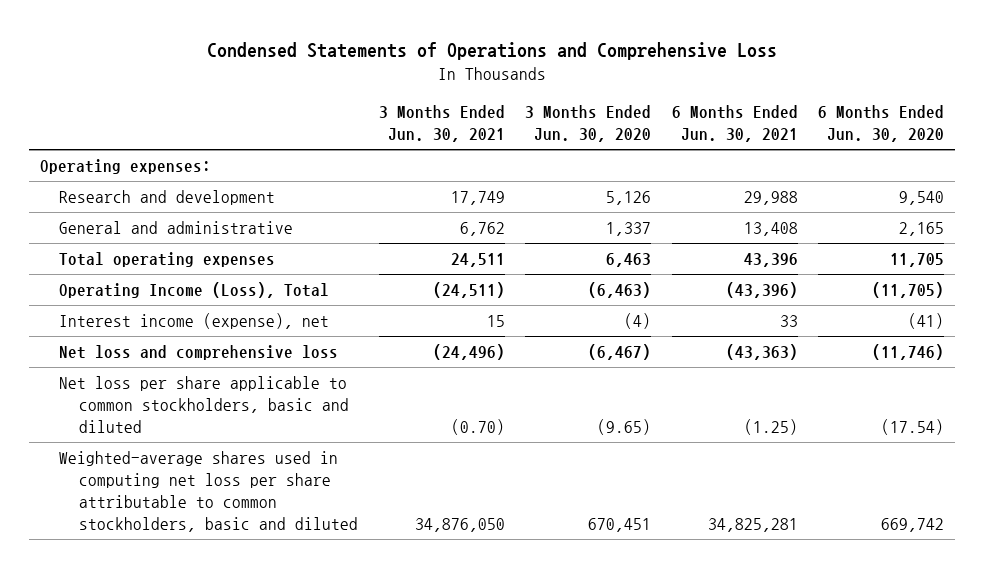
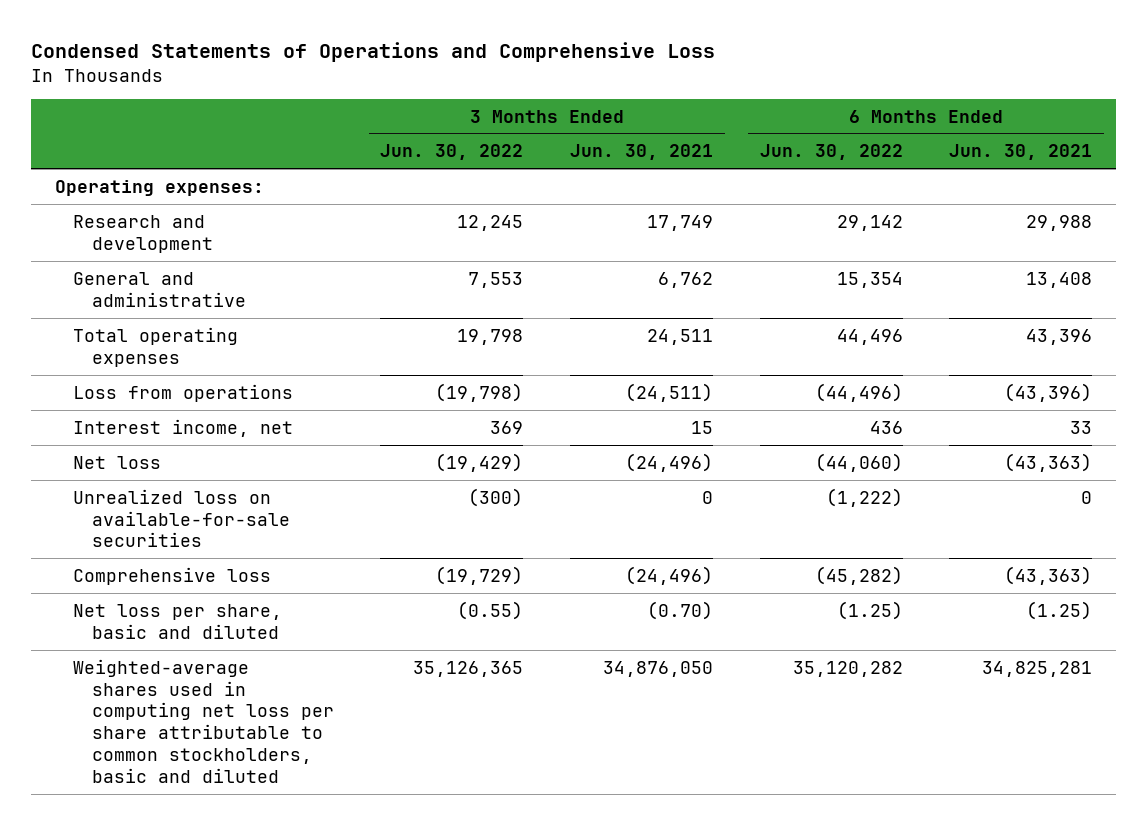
- | 3 Months Ended Jun. 30, 2021 | 3 Months Ended Jun. 30, 2020 | 6 Months Ended Jun. 30, 2021 | 6 Months Ended Jun. 30, 2020
+ | 3 Months Ended Jun. 30, 2022 | 3 Months Ended Jun. 30, 2021 | 6 Months Ended Jun. 30, 2022 | 6 Months Ended Jun. 30, 2021
- Operating Income (Loss), Total | (24,511) | (6,463) | (43,396) | (11,705)
- Interest income (expense), net | 15 | (4) | 33 | (41)
- Net loss and comprehensive loss | (24,496) | (6,467) | (43,363) | (11,746)
- Net loss per share applicable to common stockholders, basic and diluted | (0.70) | (9.65) | (1.25) | (17.54)
+ Loss from operations | (19,798) | (24,511) | (44,496) | (43,396)
+ Interest income, net | 369 | 15 | 436 | 33
+ Net loss | (19,429) | (24,496) | (44,060) | (43,363)
+ Unrealized loss on available-for-sale securities | (300) | 0 | (1,222) | 0
+ Comprehensive loss | (19,729) | (24,496) | (45,282) | (43,363)
+ Net loss per share, basic and diluted | (0.55) | (0.70) | (1.25) | (1.25)

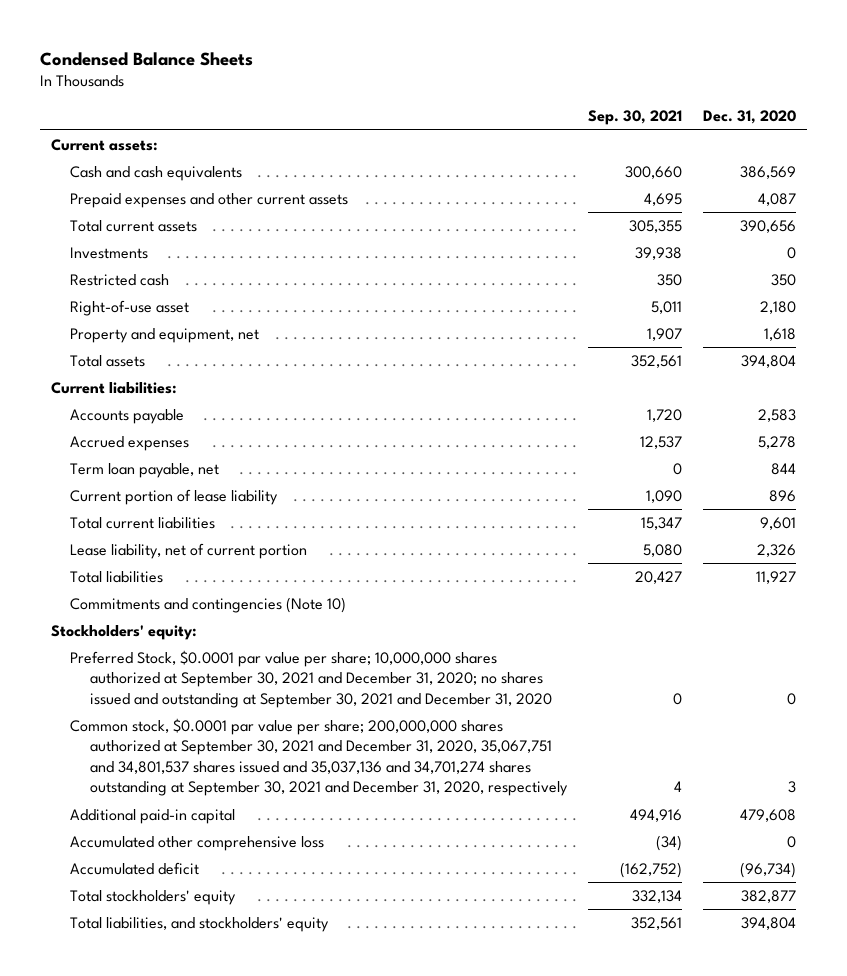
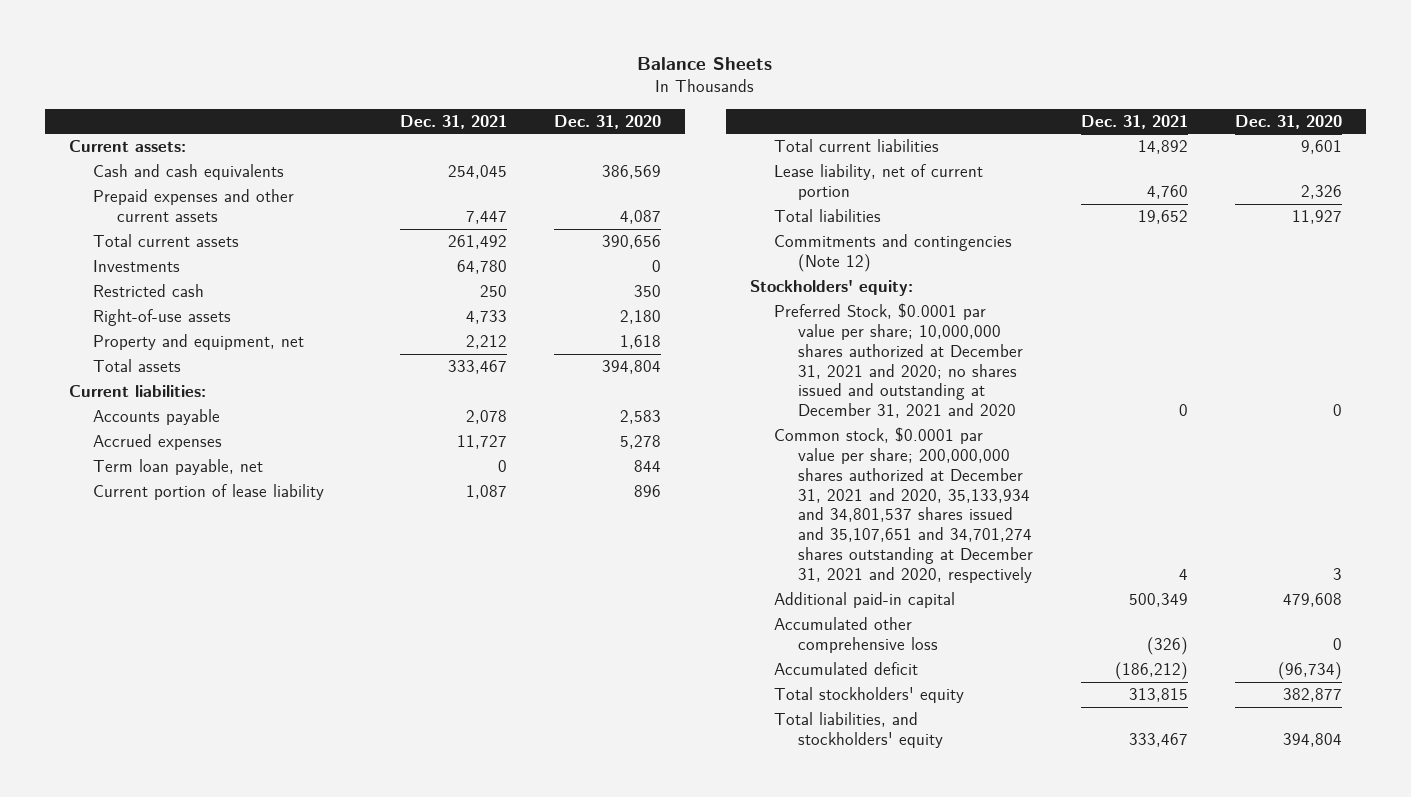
- Condensed Balance Sheets
+ Balance Sheets
- | Sep. 30, 2021 | Dec. 31, 2020
+ | Dec. 31, 2021 | Dec. 31, 2020
- Right-of-use asset | 5,011 | 2,180
+ Right-of-use assets | 4,733 | 2,180
- Commitments and contingencies (Note 10)
+ Commitments and contingencies (Note 12)
- Preferred Stock, $0.0001 par value per share; 10,000,000 shares authorized at September 30, 2021 and December 31, 2020; no shares issued and outstanding at September 30, 2021 and December 31, 2020 | 0 | 0
- Common stock, $0.0001 par value per share; 200,000,000 shares authorized at September 30, 2021 and December 31, 2020, 35,067,751 and 34,801,537 shares issued and 35,037,136 and 34,701,274 shares outstanding at September 30, 2021 and December 31, 2020, respectively | 4 | 3
+ Preferred Stock, $0.0001 par value per share; 10,000,000 shares authorized at December 31, 2021 and 2020; no shares issued and outstanding at December 31, 2021 and 2020 | 0 | 0
+ Common stock, $0.0001 par value per share; 200,000,000 shares authorized at December 31, 2021 and 2020, 35,133,934 and 34,801,537 shares issued and 35,107,651 and 34,701,274 shares outstanding at December 31, 2021 and 2020, respectively | 4 | 3

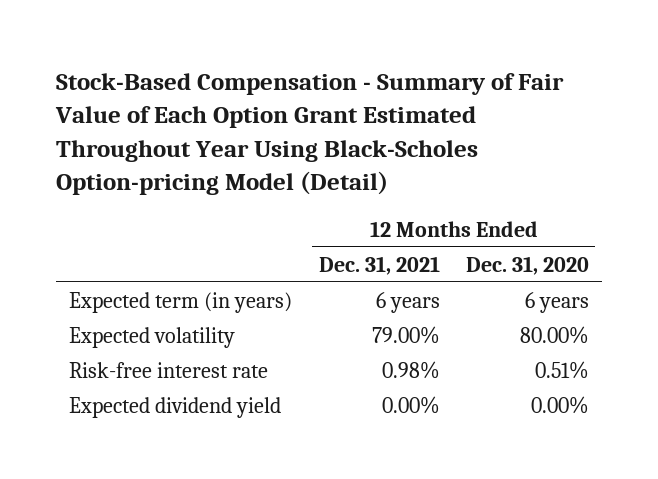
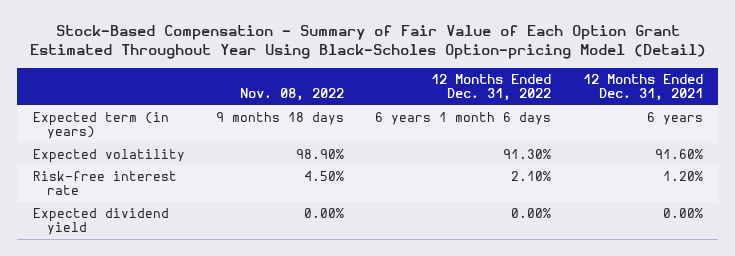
- | 12 Months Ended Dec. 31, 2021 | 12 Months Ended Dec. 31, 2020
+ | Nov. 08, 2022 | 12 Months Ended Dec. 31, 2022 | 12 Months Ended Dec. 31, 2021
- Expected volatility | 79.00% | 80.00%
- Risk-free interest rate | 0.98% | 0.51%
+ Expected volatility | 98.90% | 91.30% | 91.60%
+ Risk-free interest rate | 4.50% | 2.10% | 1.20%

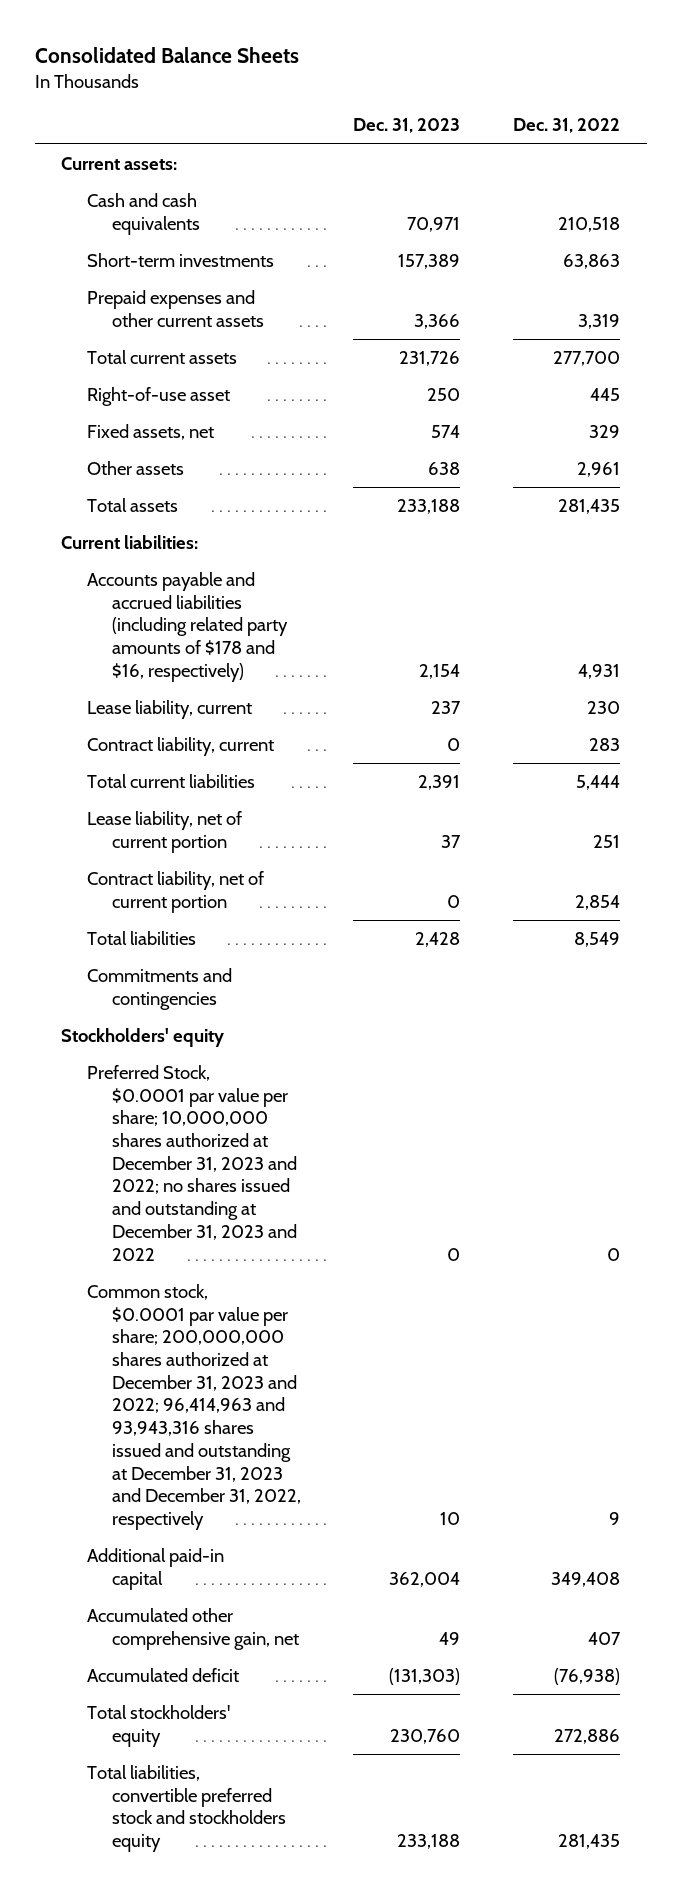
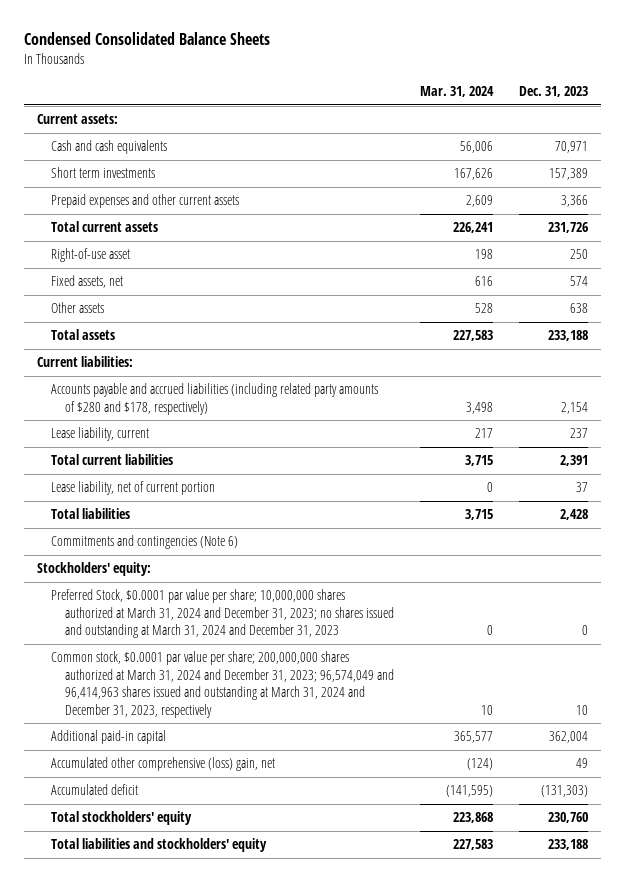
- Consolidated Balance Sheets
+ Condensed Consolidated Balance Sheets
- | Dec. 31, 2023 | Dec. 31, 2022
+ | Mar. 31, 2024 | Dec. 31, 2023
- Short-term investments | 157,389 | 63,863
+ Short term investments | 167,626 | 157,389
- Accounts payable and accrued liabilities (including related party amounts of $178 and $16, respectively) | 2,154 | 4,931
+ Accounts payable and accrued liabilities (including related party amounts of $280 and $178, respectively) | 3,498 | 2,154
- Contract liability, current | 0 | 283
- Contract liability, net of current portion | 0 | 2,854
- Commitments and contingencies
- Stockholders' equity
- Preferred Stock, $0.0001 par value per share; 10,000,000 shares authorized at December 31, 2023 and 2022; no shares issued and outstanding at December 31, 2023 and 2022 | 0 | 0
- Common stock, $0.0001 par value per share; 200,000,000 shares authorized at December 31, 2023 and 2022; 96,414,963 and 93,943,316 shares issued and outstanding at December 31, 2023 and December 31, 2022, respectively | 10 | 9
+ Commitments and contingencies (Note 6)
+ Stockholders' equity:
+ Preferred Stock, $0.0001 par value per share; 10,000,000 shares authorized at March 31, 2024 and December 31, 2023; no shares issued and outstanding at March 31, 2024 and December 31, 2023 | 0 | 0
+ Common stock, $0.0001 par value per share; 200,000,000 shares authorized at March 31, 2024 and December 31, 2023; 96,574,049 and 96,414,963 shares issued and outstanding at March 31, 2024 and December 31, 2023, respectively | 10 | 10
- Accumulated other comprehensive gain, net | 49 | 407
+ Accumulated other comprehensive (loss) gain, net | (124) | 49
- Total liabilities, convertible preferred stock and stockholders equity | 233,188 | 281,435
+ Total liabilities and stockholders' equity | 227,583 | 233,188

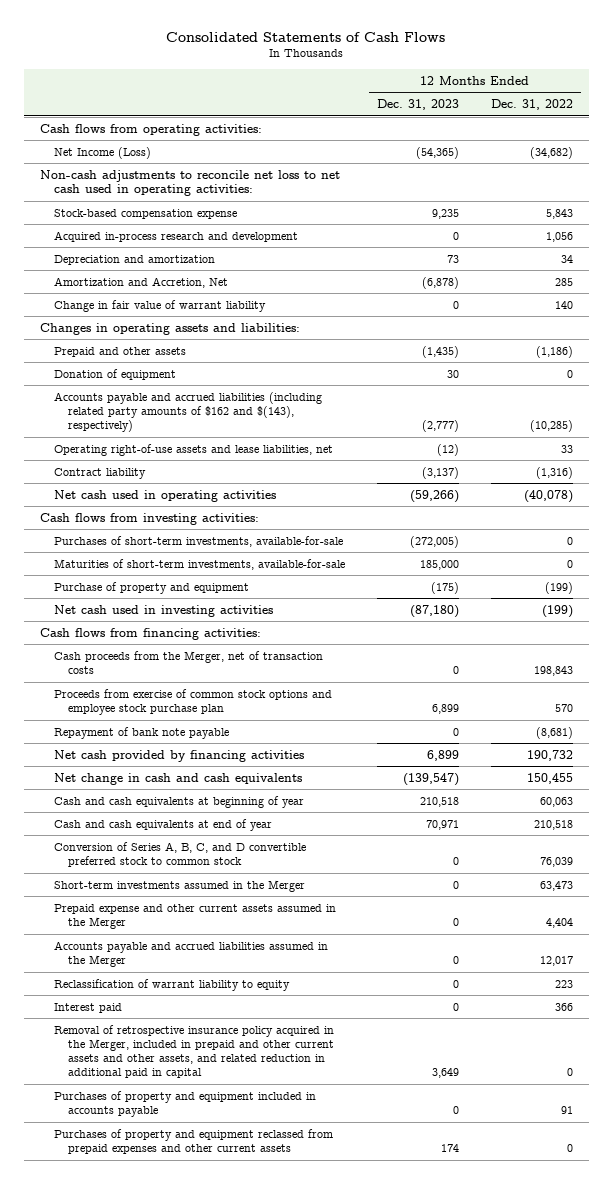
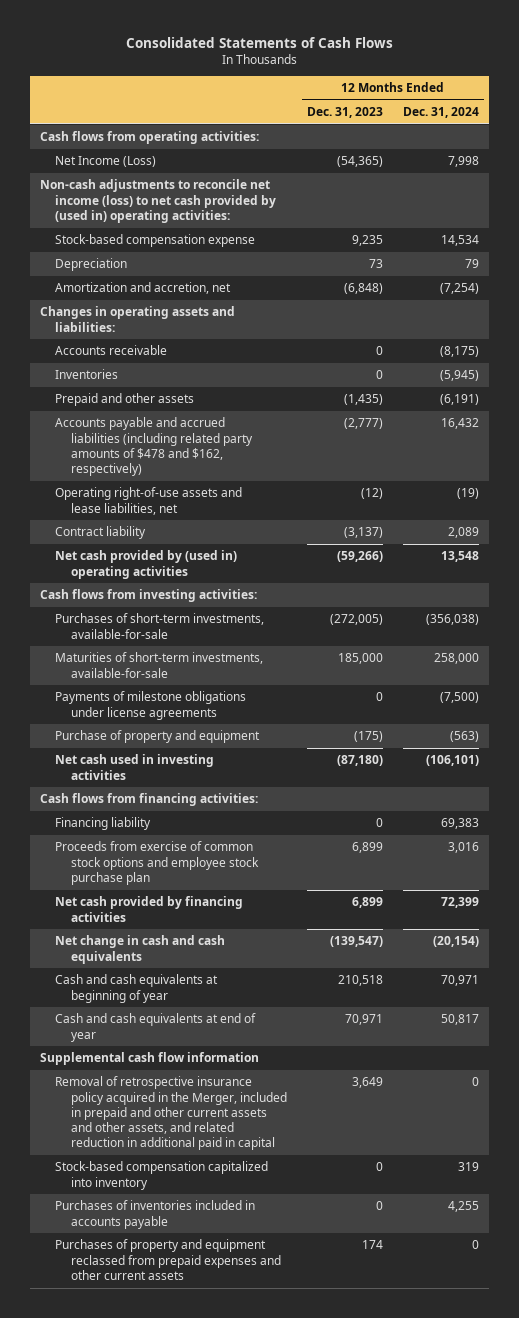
- | 12 Months Ended Dec. 31, 2023 | 12 Months Ended Dec. 31, 2022
+ | 12 Months Ended Dec. 31, 2023 | 12 Months Ended Dec. 31, 2024
- Non-cash adjustments to reconcile net loss to net cash used in operating activities:
+ Non-cash adjustments to reconcile net income (loss) to net cash provided by (used in) operating activities:
- Acquired in-process research and development | 0 | 1,056
- Depreciation and amortization | 73 | 34
- Amortization and Accretion, Net | (6,878) | 285
- Change in fair value of warrant liability | 0 | 140
+ Depreciation | 73 | 79
+ Amortization and accretion, net | (6,848) | (7,254)
+ Accounts receivable | 0 | (8,175)
+ Inventories | 0 | (5,945)
- Donation of equipment | 30 | 0
- Accounts payable and accrued liabilities (including related party amounts of $162 and $(143), respectively) | (2,777) | (10,285)
+ Accounts payable and accrued liabilities (including related party amounts of $478 and $162, respectively) | (2,777) | 16,432
- Net cash used in operating activities | (59,266) | (40,078)
+ Net cash provided by (used in) operating activities | (59,266) | 13,548
+ Payments of milestone obligations under license agreements | 0 | (7,500)
- Cash proceeds from the Merger, net of transaction costs | 0 | 198,843
+ Financing liability | 0 | 69,383
- Repayment of bank note payable | 0 | (8,681)
- Conversion of Series A, B, C, and D convertible preferred stock to common stock | 0 | 76,039
- Short-term investments assumed in the Merger | 0 | 63,473
- Prepaid expense and other current assets assumed in the Merger | 0 | 4,404
- Accounts payable and accrued liabilities assumed in the Merger | 0 | 12,017
- Reclassification of warrant liability to equity | 0 | 223
- Interest paid | 0 | 366
+ Supplemental cash flow information
- Purchases of property and equipment included in accounts payable | 0 | 91
+ Stock-based compensation capitalized into inventory | 0 | 319
+ Purchases of inventories included in accounts payable | 0 | 4,255

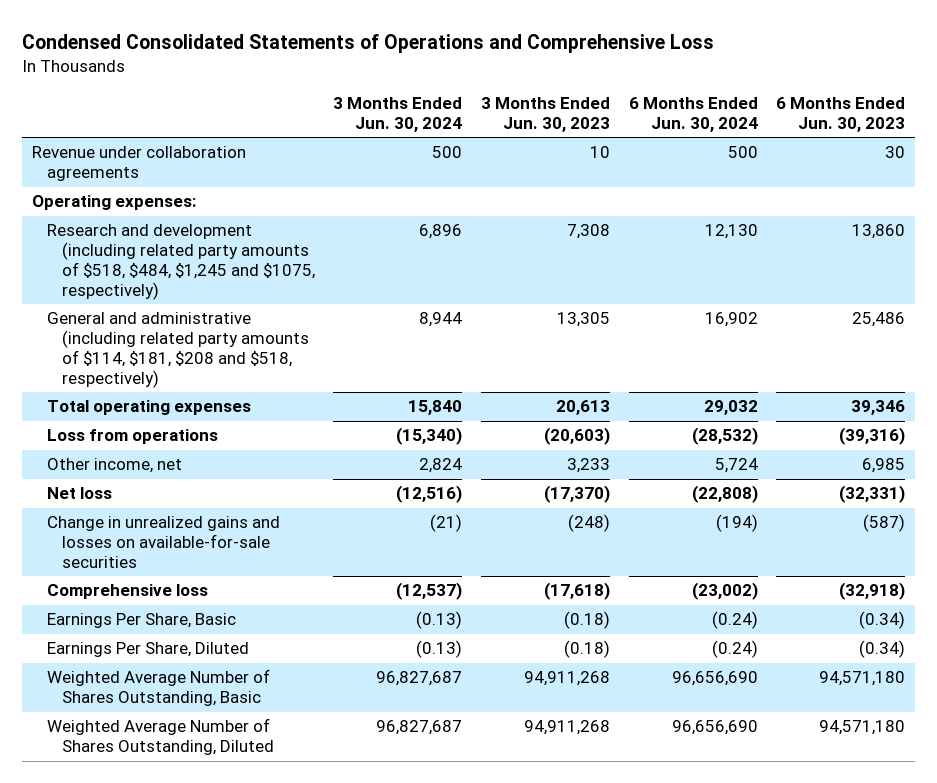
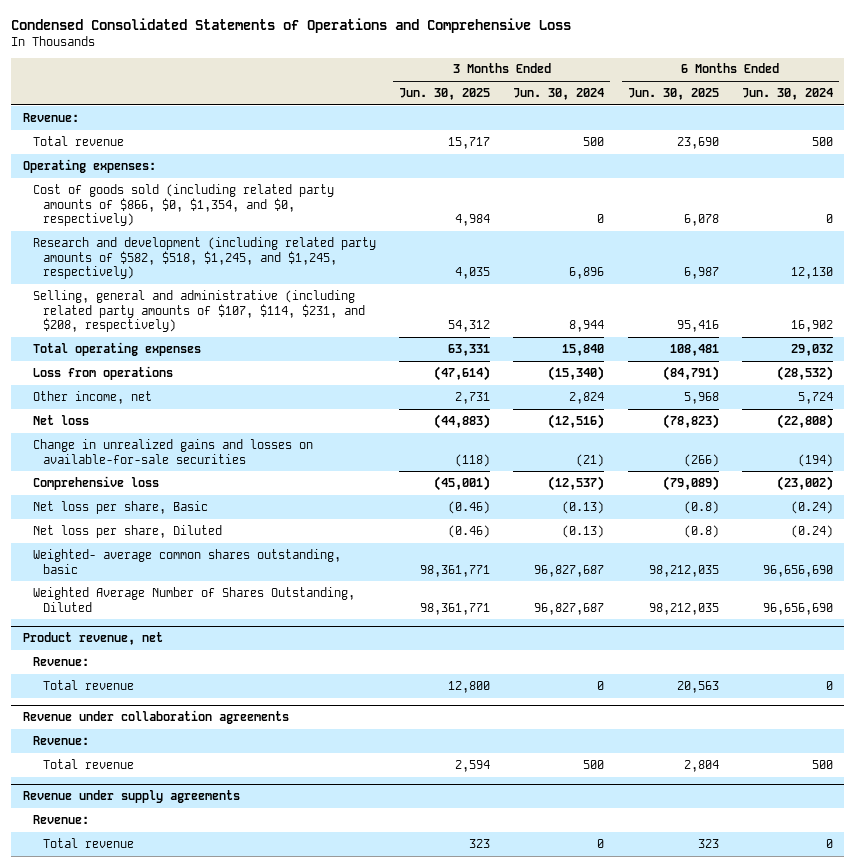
- | 3 Months Ended Jun. 30, 2024 | 3 Months Ended Jun. 30, 2023 | 6 Months Ended Jun. 30, 2024 | 6 Months Ended Jun. 30, 2023
+ | 3 Months Ended Jun. 30, 2025 | 3 Months Ended Jun. 30, 2024 | 6 Months Ended Jun. 30, 2025 | 6 Months Ended Jun. 30, 2024
- Revenue under collaboration agreements | 500 | 10 | 500 | 30
+ Revenue:
+ Total revenue | 15,717 | 500 | 23,690 | 500
- Research and development (including related party amounts of $518, $484, $1,245 and $1075, respectively) | 6,896 | 7,308 | 12,130 | 13,860
- General and administrative (including related party amounts of $114, $181, $208 and $518, respectively) | 8,944 | 13,305 | 16,902 | 25,486
+ Cost of goods sold (including related party amounts of $866, $0, $1,354, and $0, respectively) | 4,984 | 0 | 6,078 | 0
+ Research and development (including related party amounts of $582, $518, $1,245, and $1,245, respectively) | 4,035 | 6,896 | 6,987 | 12,130
+ Selling, general and administrative (including related party amounts of $107, $114, $231, and $208, respectively) | 54,312 | 8,944 | 95,416 | 16,902
- Earnings Per Share, Basic | (0.13) | (0.18) | (0.24) | (0.34)
- Earnings Per Share, Diluted | (0.13) | (0.18) | (0.24) | (0.34)
- Weighted Average Number of Shares Outstanding, Basic | 96,827,687 | 94,911,268 | 96,656,690 | 94,571,180
+ Net loss per share, Basic | (0.46) | (0.13) | (0.8) | (0.24)
+ Net loss per share, Diluted | (0.46) | (0.13) | (0.8) | (0.24)
+ Weighted- average common shares outstanding, basic | 98,361,771 | 96,827,687 | 98,212,035 | 96,656,690
+ Product revenue, net
+ Revenue:
+ Total revenue | 12,800 | 0 | 20,563 | 0
+ Revenue under collaboration agreements
+ Revenue:
+ Total revenue | 2,594 | 500 | 2,804 | 500
+ Revenue under supply agreements
+ Revenue:
+ Total revenue | 323 | 0 | 323 | 0

